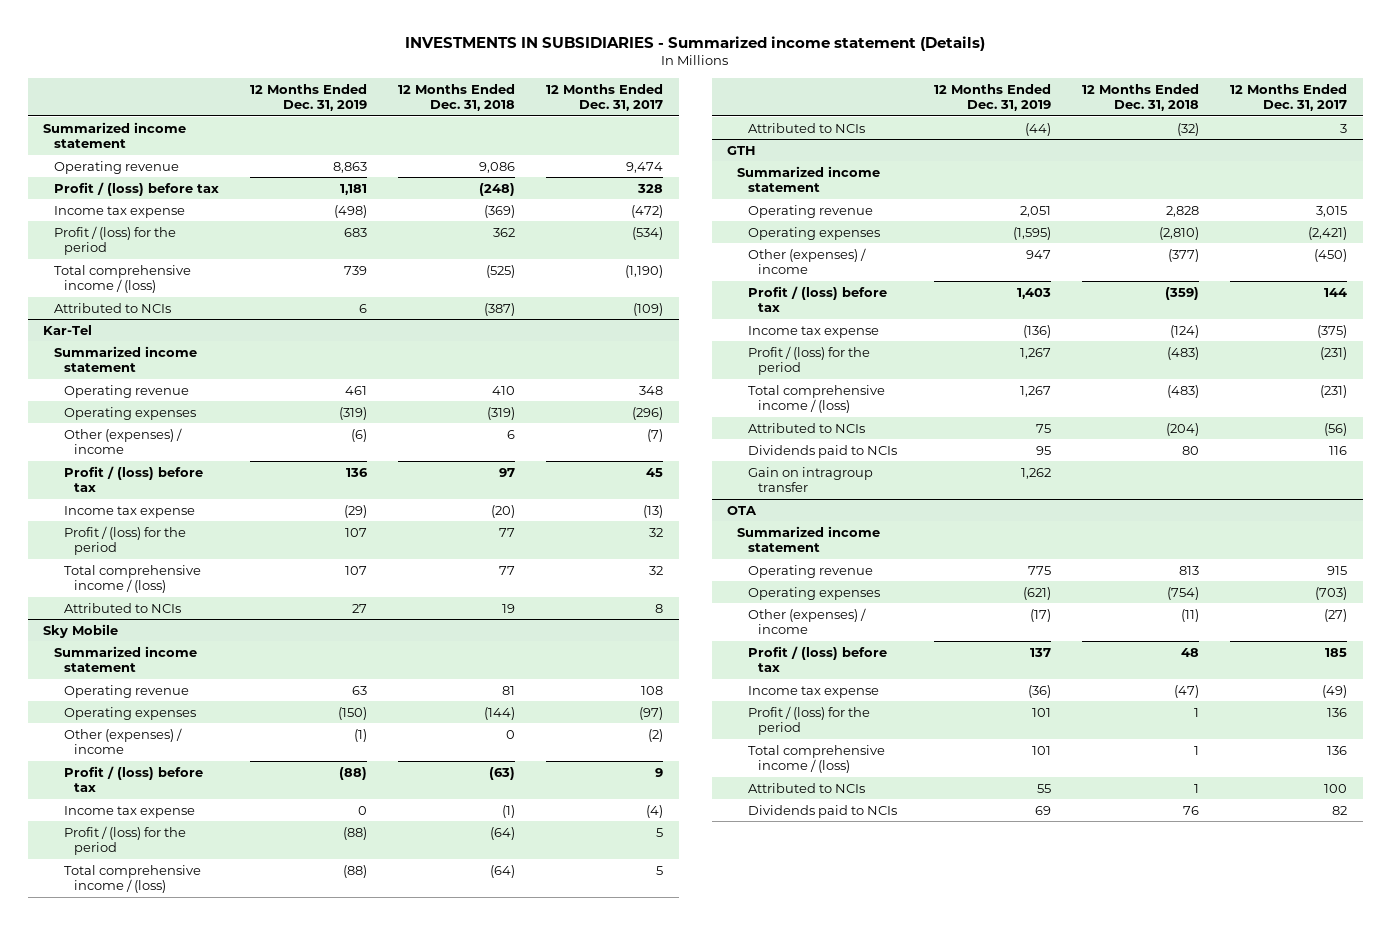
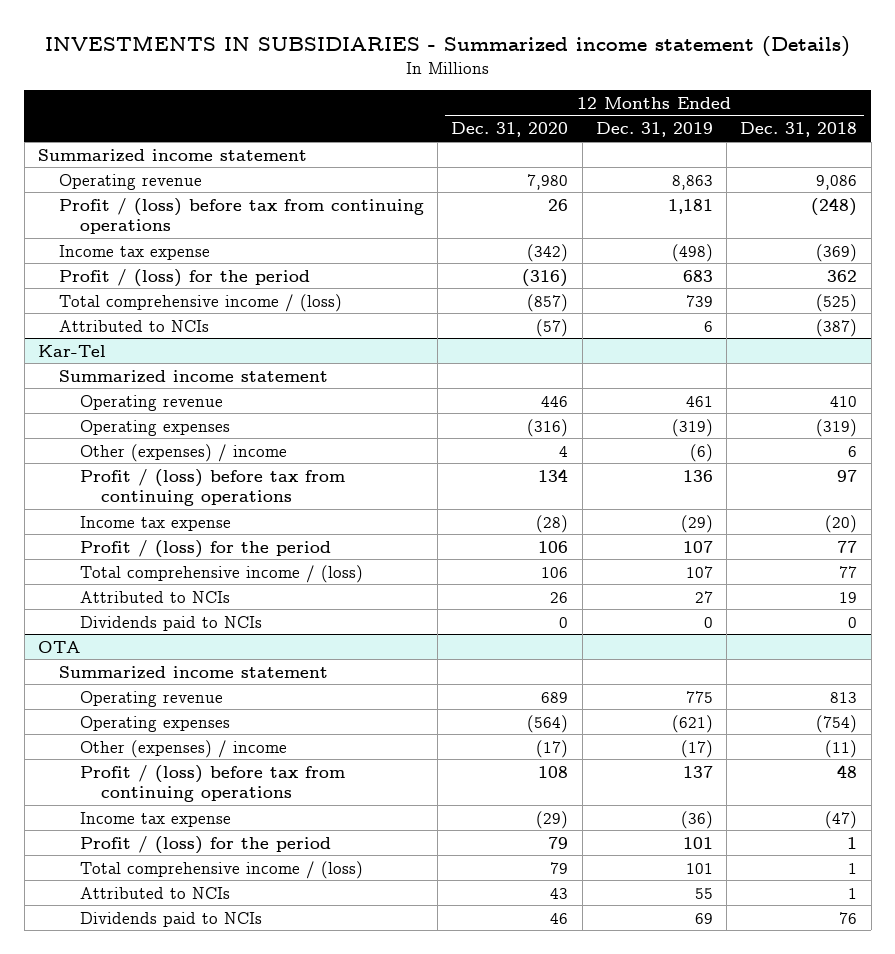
- | 12 Months Ended Dec. 31, 2019 | 12 Months Ended Dec. 31, 2018 | 12 Months Ended Dec. 31, 2017
+ | 12 Months Ended Dec. 31, 2020 | 12 Months Ended Dec. 31, 2019 | 12 Months Ended Dec. 31, 2018
- Profit / (loss) before tax | 1,181 | (248) | 328
+ Profit / (loss) before tax from continuing operations | 26 | 1,181 | (248)
@ Kar-Tel
- Profit / (loss) before tax | 136 | 97 | 45
+ Profit / (loss) before tax from continuing operations | 134 | 136 | 97
- Sky Mobile
- Summarized income statement
- Operating revenue | 63 | 81 | 108
- Operating expenses | (150) | (144) | (97)
- Other (expenses) / income | (1) | 0 | (2)
- Profit / (loss) before tax | (88) | (63) | 9
- Income tax expense | 0 | (1) | (4)
- Profit / (loss) for the period | (88) | (64) | 5
- Total comprehensive income / (loss) | (88) | (64) | 5
- Attributed to NCIs | (44) | (32) | 3
- GTH
- Summarized income statement
- Operating revenue | 2,051 | 2,828 | 3,015
- Operating expenses | (1,595) | (2,810) | (2,421)
- Other (expenses) / income | 947 | (377) | (450)
- Profit / (loss) before tax | 1,403 | (359) | 144
- Income tax expense | (136) | (124) | (375)
- Profit / (loss) for the period | 1,267 | (483) | (231)
- Total comprehensive income / (loss) | 1,267 | (483) | (231)
- Attributed to NCIs | 75 | (204) | (56)
- Dividends paid to NCIs | 95 | 80 | 116
- Gain on intragroup transfer | 1,262 | |
@ Kar-Tel
+ Dividends paid to NCIs | 0 | 0 | 0
@ OTA
- Profit / (loss) before tax | 137 | 48 | 185
+ Profit / (loss) before tax from continuing operations | 108 | 137 | 48

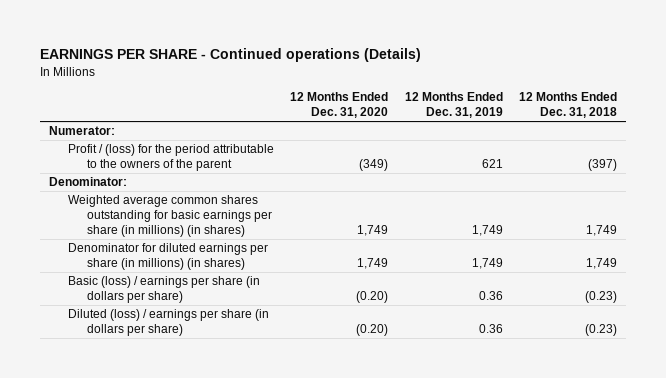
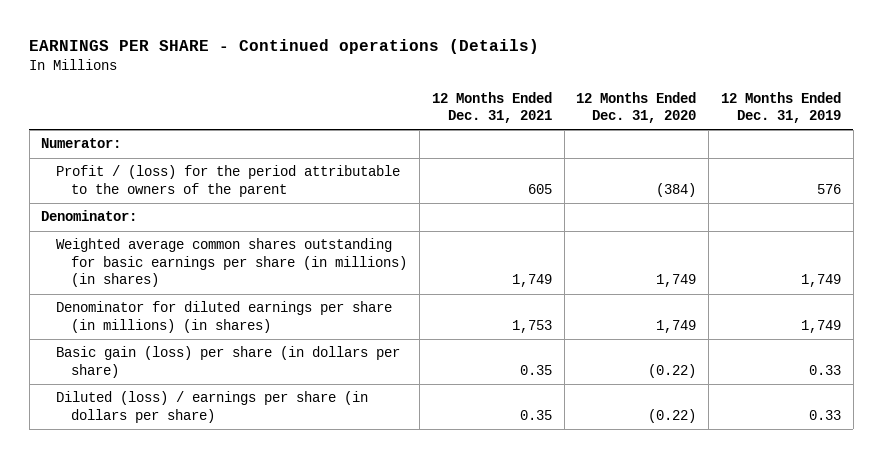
- | 12 Months Ended Dec. 31, 2020 | 12 Months Ended Dec. 31, 2019 | 12 Months Ended Dec. 31, 2018
+ | 12 Months Ended Dec. 31, 2021 | 12 Months Ended Dec. 31, 2020 | 12 Months Ended Dec. 31, 2019
- Profit / (loss) for the period attributable to the owners of the parent | (349) | 621 | (397)
+ Profit / (loss) for the period attributable to the owners of the parent | 605 | (384) | 576
- Basic (loss) / earnings per share (in dollars per share) | (0.20) | 0.36 | (0.23)
- Diluted (loss) / earnings per share (in dollars per share) | (0.20) | 0.36 | (0.23)
+ Basic gain (loss) per share (in dollars per share) | 0.35 | (0.22) | 0.33
+ Diluted (loss) / earnings per share (in dollars per share) | 0.35 | (0.22) | 0.33

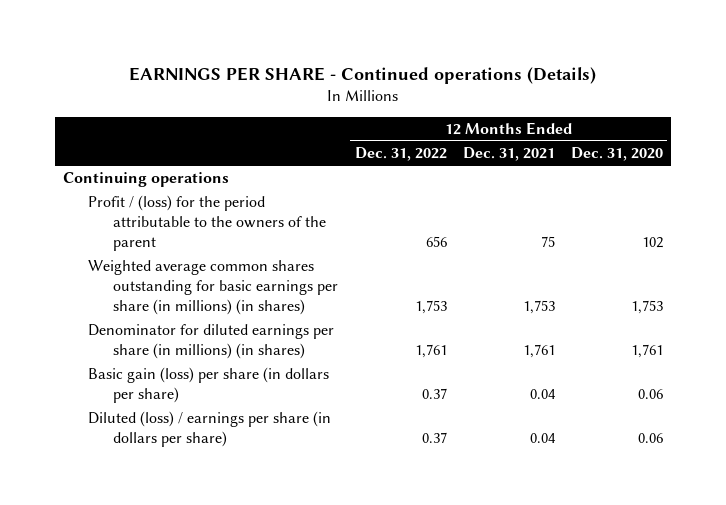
- | 12 Months Ended Dec. 31, 2021 | 12 Months Ended Dec. 31, 2020 | 12 Months Ended Dec. 31, 2019
+ | 12 Months Ended Dec. 31, 2022 | 12 Months Ended Dec. 31, 2021 | 12 Months Ended Dec. 31, 2020
- Numerator:
- Profit / (loss) for the period attributable to the owners of the parent | 605 | (384) | 576
- Denominator:
- Weighted average common shares outstanding for basic earnings per share (in millions) (in shares) | 1,749 | 1,749 | 1,749
- Denominator for diluted earnings per share (in millions) (in shares) | 1,753 | 1,749 | 1,749
- Basic gain (loss) per share (in dollars per share) | 0.35 | (0.22) | 0.33
- Diluted (loss) / earnings per share (in dollars per share) | 0.35 | (0.22) | 0.33
+ Continuing operations
+ Profit / (loss) for the period attributable to the owners of the parent | 656 | 75 | 102
+ Weighted average common shares outstanding for basic earnings per share (in millions) (in shares) | 1,753 | 1,753 | 1,753
+ Denominator for diluted earnings per share (in millions) (in shares) | 1,761 | 1,761 | 1,761
+ Basic gain (loss) per share (in dollars per share) | 0.37 | 0.04 | 0.06
+ Diluted (loss) / earnings per share (in dollars per share) | 0.37 | 0.04 | 0.06

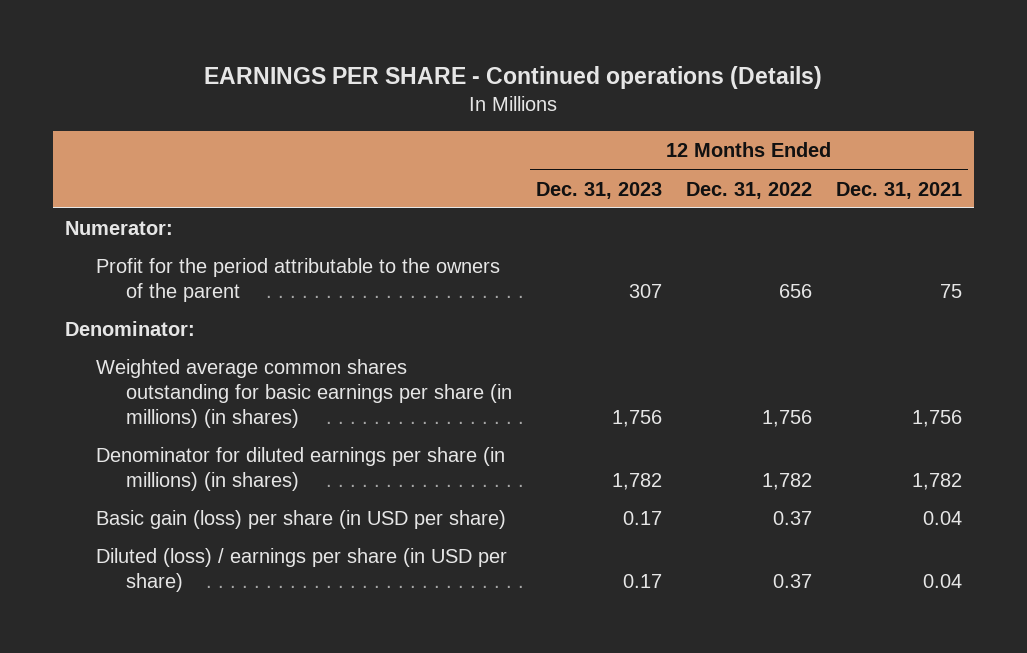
- | 12 Months Ended Dec. 31, 2022 | 12 Months Ended Dec. 31, 2021 | 12 Months Ended Dec. 31, 2020
+ | 12 Months Ended Dec. 31, 2023 | 12 Months Ended Dec. 31, 2022 | 12 Months Ended Dec. 31, 2021
- Continuing operations
- Profit / (loss) for the period attributable to the owners of the parent | 656 | 75 | 102
- Weighted average common shares outstanding for basic earnings per share (in millions) (in shares) | 1,753 | 1,753 | 1,753
- Denominator for diluted earnings per share (in millions) (in shares) | 1,761 | 1,761 | 1,761
- Basic gain (loss) per share (in dollars per share) | 0.37 | 0.04 | 0.06
- Diluted (loss) / earnings per share (in dollars per share) | 0.37 | 0.04 | 0.06
+ Numerator:
+ Profit for the period attributable to the owners of the parent | 307 | 656 | 75
+ Denominator:
+ Weighted average common shares outstanding for basic earnings per share (in millions) (in shares) | 1,756 | 1,756 | 1,756
+ Denominator for diluted earnings per share (in millions) (in shares) | 1,782 | 1,782 | 1,782
+ Basic gain (loss) per share (in USD per share) | 0.17 | 0.37 | 0.04
+ Diluted (loss) / earnings per share (in USD per share) | 0.17 | 0.37 | 0.04

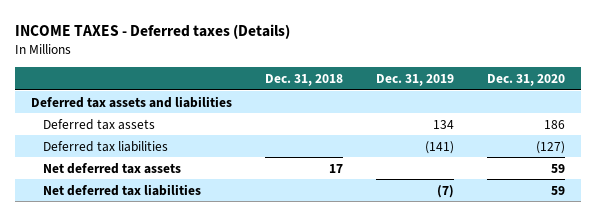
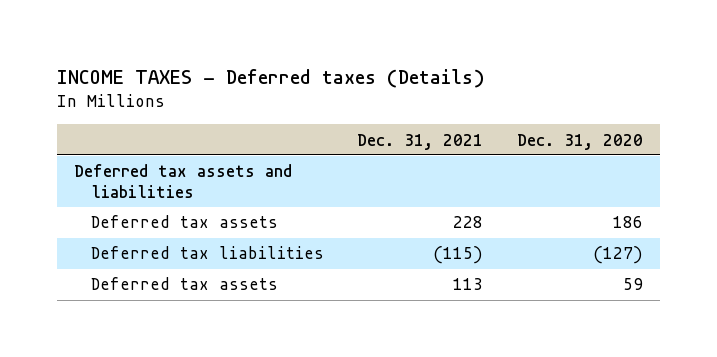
- | Dec. 31, 2018 | Dec. 31, 2019 | Dec. 31, 2020
+ | Dec. 31, 2021 | Dec. 31, 2020
- Net deferred tax assets | 17 | | 59
- Net deferred tax liabilities | | (7) | 59
+ Deferred tax assets | 113 | 59

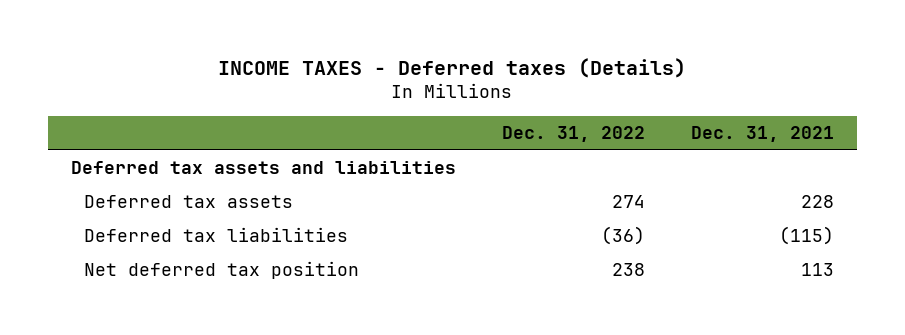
- | Dec. 31, 2021 | Dec. 31, 2020
+ | Dec. 31, 2022 | Dec. 31, 2021
- Deferred tax assets | 113 | 59
+ Net deferred tax position | 238 | 113

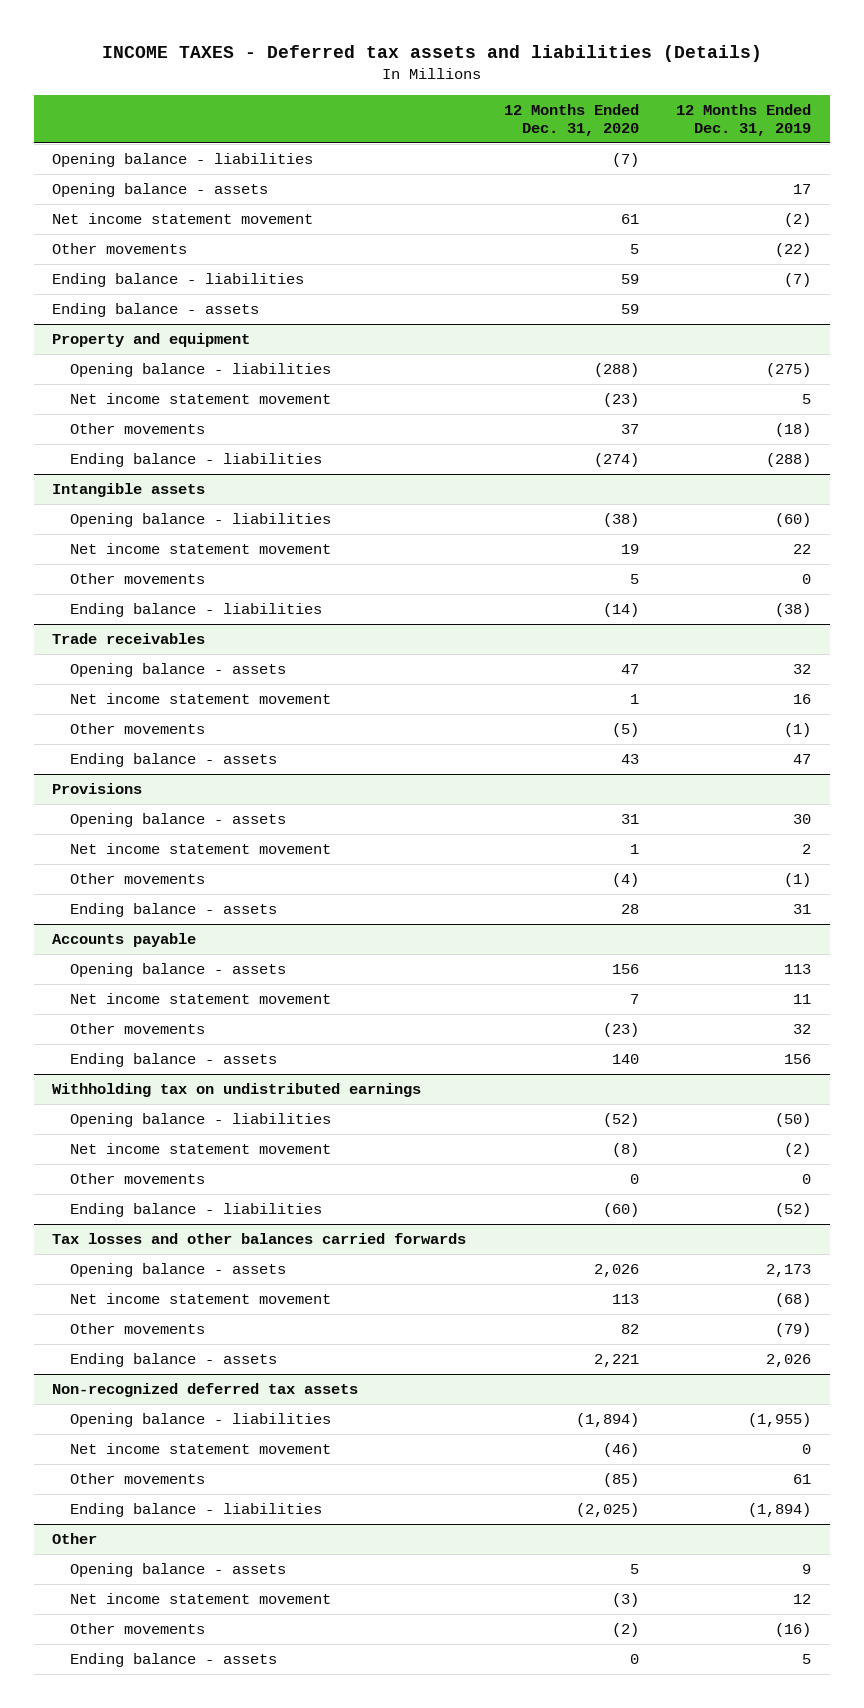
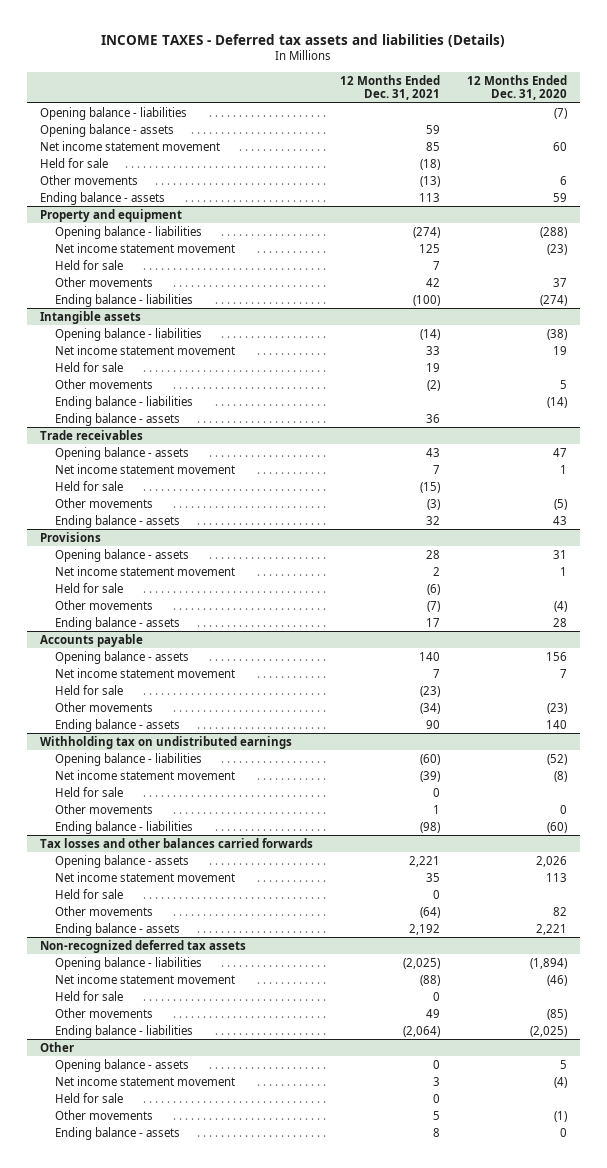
- | 12 Months Ended Dec. 31, 2020 | 12 Months Ended Dec. 31, 2019
+ | 12 Months Ended Dec. 31, 2021 | 12 Months Ended Dec. 31, 2020
- Net income statement movement | 61 | (2)
- Other movements | 5 | (22)
- Ending balance - liabilities | 59 | (7)
+ Net income statement movement | 85 | 60
+ Held for sale | (18) |
+ Other movements | (13) | 6
@ Property and equipment
+ Held for sale | 7 |
@ Intangible assets
+ Held for sale | 19 |
+ Ending balance - assets | 36 |
@ Trade receivables
+ Held for sale | (15) |
@ Provisions
+ Held for sale | (6) |
@ Accounts payable
+ Held for sale | (23) |
@ Withholding tax on undistributed earnings
+ Held for sale | 0 |
@ Tax losses and other balances carried forwards
+ Held for sale | 0 |
@ Non-recognized deferred tax assets
+ Held for sale | 0 |
@ Other
- Net income statement movement | (3) | 12
- Other movements | (2) | (16)
+ Net income statement movement | 3 | (4)
+ Held for sale | 0 |
+ Other movements | 5 | (1)

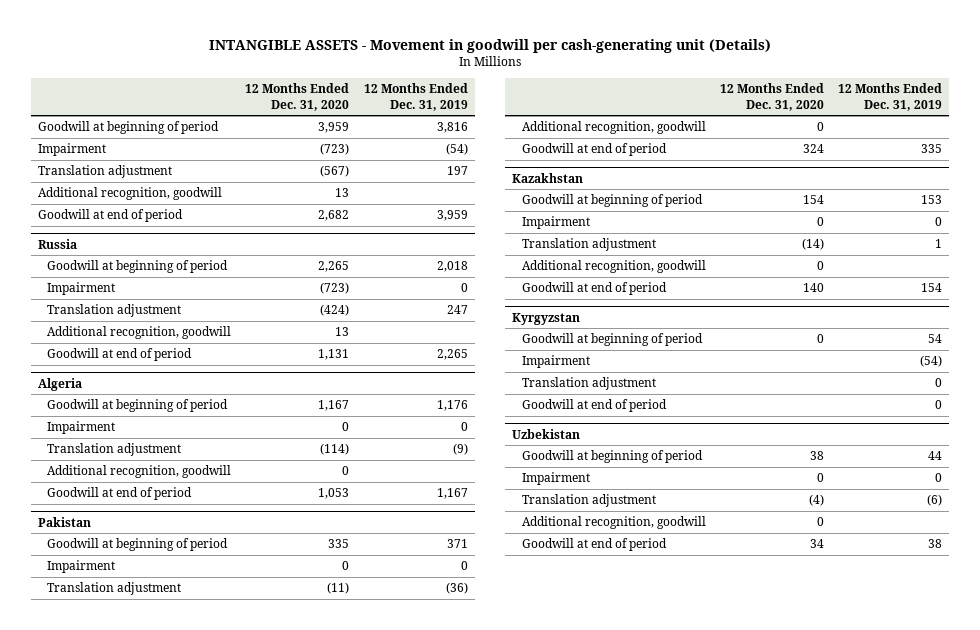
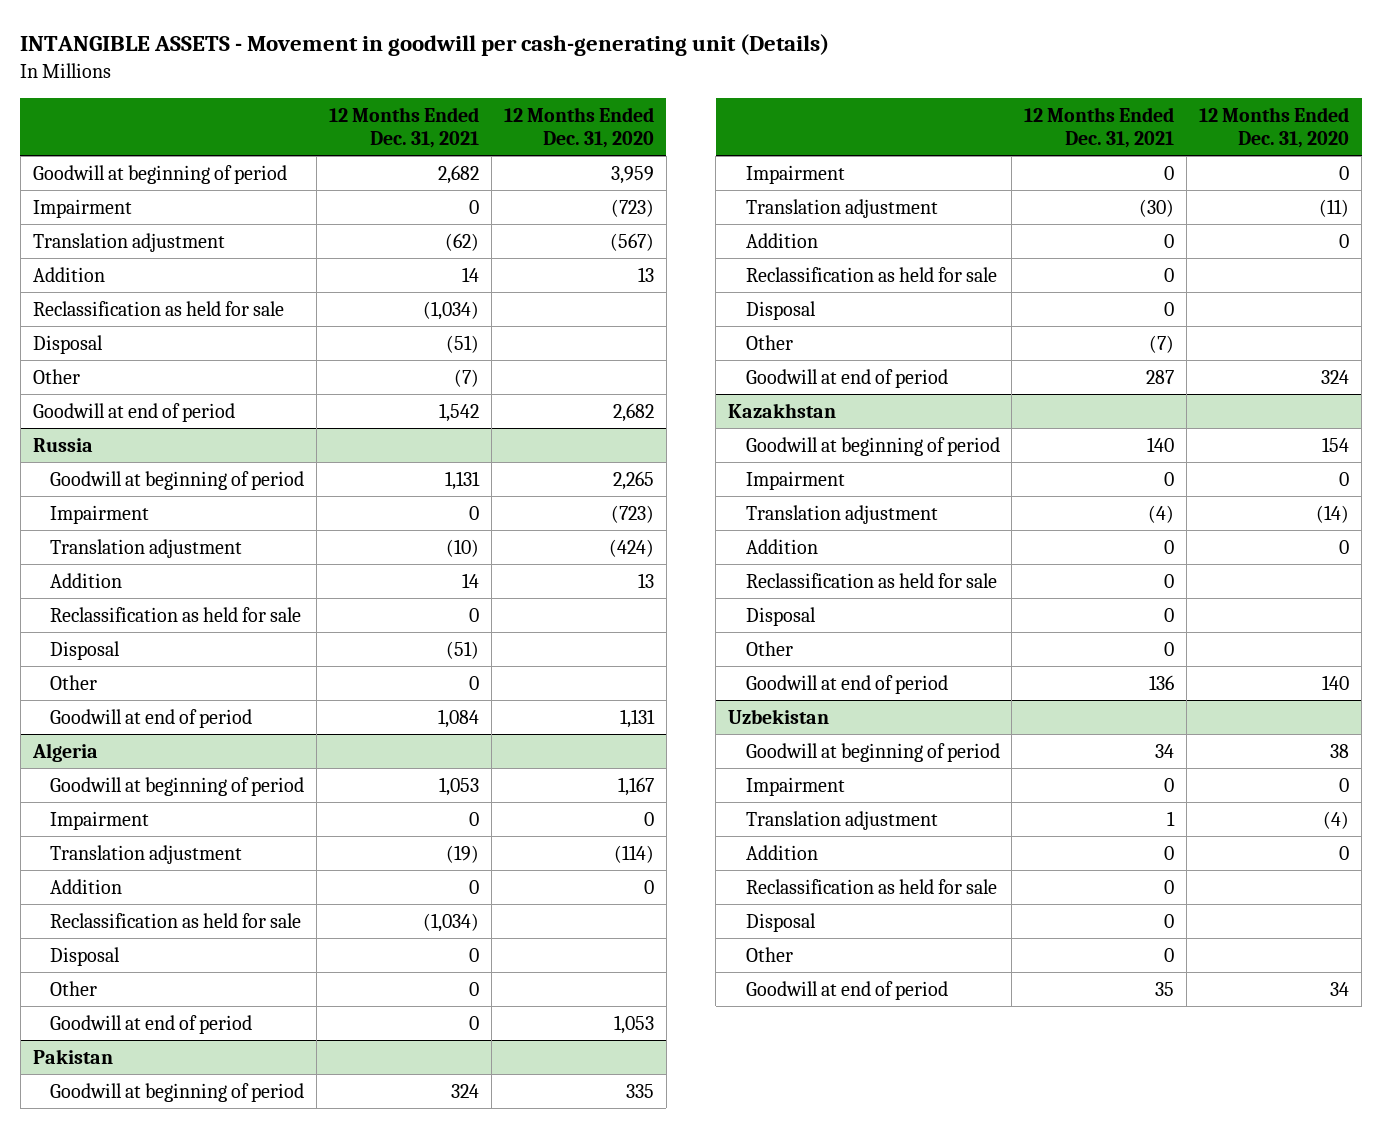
- | 12 Months Ended Dec. 31, 2020 | 12 Months Ended Dec. 31, 2019
+ | 12 Months Ended Dec. 31, 2021 | 12 Months Ended Dec. 31, 2020
- Additional recognition, goodwill | 13 |
+ Addition | 14 | 13
+ Reclassification as held for sale | (1,034) |
+ Disposal | (51) |
+ Other | (7) |
@ Russia
- Additional recognition, goodwill | 13 |
+ Addition | 14 | 13
+ Reclassification as held for sale | 0 |
+ Disposal | (51) |
+ Other | 0 |
@ Algeria
- Additional recognition, goodwill | 0 |
+ Addition | 0 | 0
+ Reclassification as held for sale | (1,034) |
+ Disposal | 0 |
+ Other | 0 |
@ Pakistan
- Additional recognition, goodwill | 0 |
+ Addition | 0 | 0
+ Reclassification as held for sale | 0 |
+ Disposal | 0 |
+ Other | (7) |
@ Kazakhstan
- Additional recognition, goodwill | 0 |
+ Addition | 0 | 0
+ Reclassification as held for sale | 0 |
+ Disposal | 0 |
+ Other | 0 |
- Kyrgyzstan
- Goodwill at beginning of period | 0 | 54
- Impairment | | (54)
- Translation adjustment | | 0
- Goodwill at end of period | | 0
@ Uzbekistan
- Additional recognition, goodwill | 0 |
+ Addition | 0 | 0
+ Reclassification as held for sale | 0 |
+ Disposal | 0 |
+ Other | 0 |

